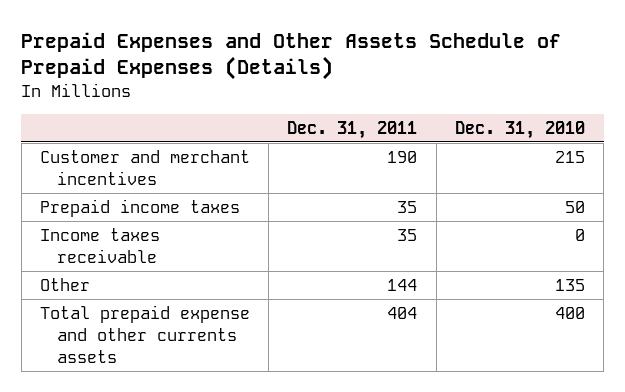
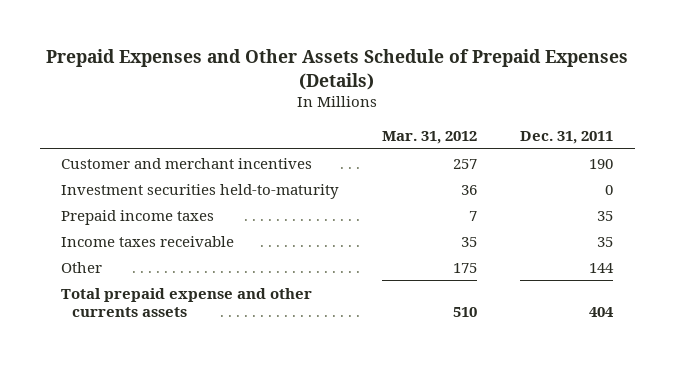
- | Dec. 31, 2011 | Dec. 31, 2010
+ | Mar. 31, 2012 | Dec. 31, 2011
+ Investment securities held-to-maturity | 36 | 0

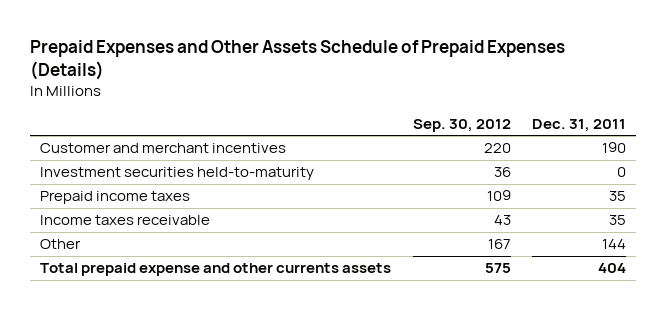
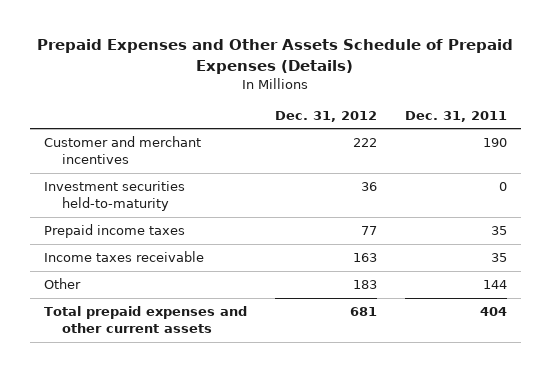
- | Sep. 30, 2012 | Dec. 31, 2011
+ | Dec. 31, 2012 | Dec. 31, 2011
- Total prepaid expense and other currents assets | 575 | 404
+ Total prepaid expenses and other current assets | 681 | 404

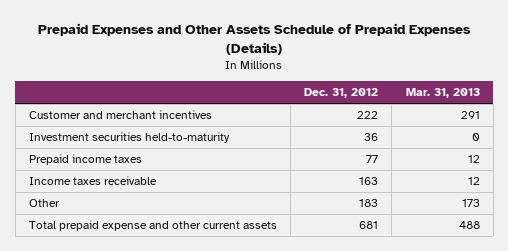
- | Dec. 31, 2012 | Dec. 31, 2011
+ | Dec. 31, 2012 | Mar. 31, 2013
- Total prepaid expenses and other current assets | 681 | 404
+ Total prepaid expense and other current assets | 681 | 488

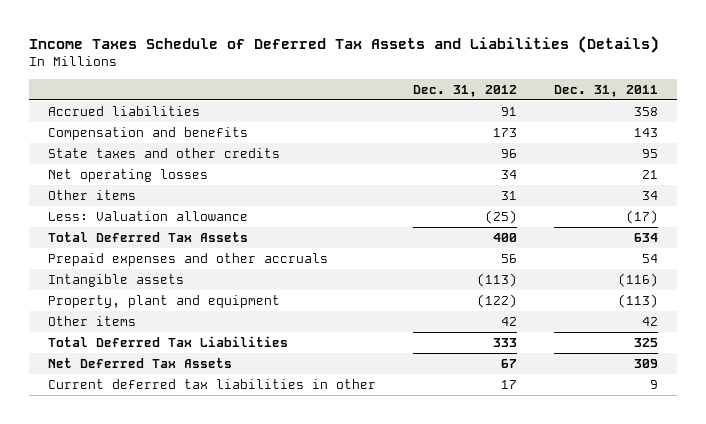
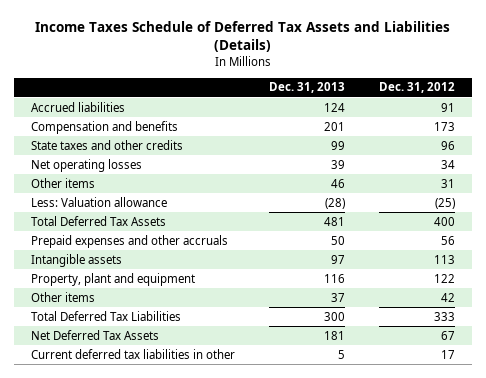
- | Dec. 31, 2012 | Dec. 31, 2011
+ | Dec. 31, 2013 | Dec. 31, 2012
- Intangible assets | (113) | (116)
- Property, plant and equipment | (122) | (113)
+ Intangible assets | 97 | 113
+ Property, plant and equipment | 116 | 122

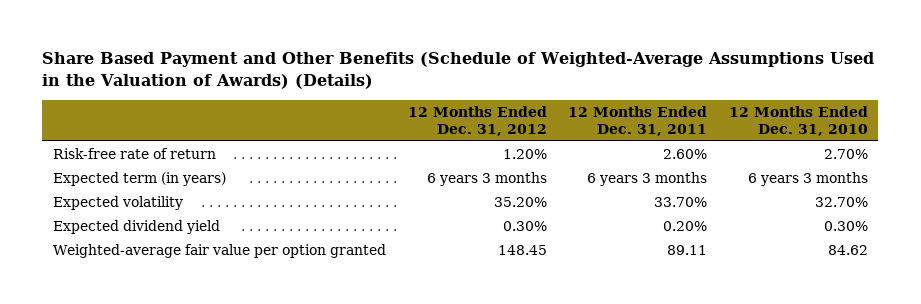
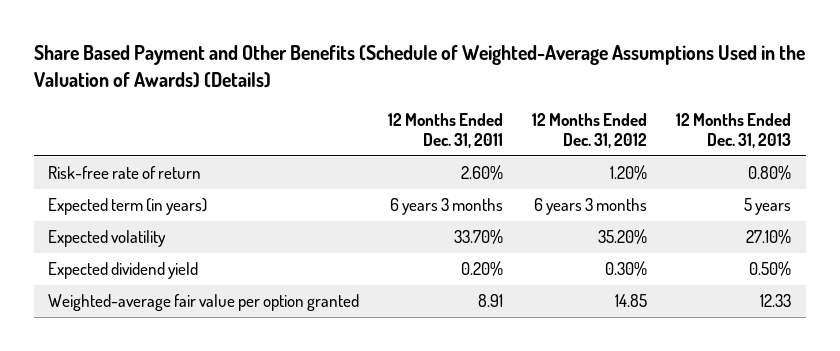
- | 12 Months Ended Dec. 31, 2012 | 12 Months Ended Dec. 31, 2011 | 12 Months Ended Dec. 31, 2010
+ | 12 Months Ended Dec. 31, 2011 | 12 Months Ended Dec. 31, 2012 | 12 Months Ended Dec. 31, 2013
- Weighted-average fair value per option granted | 148.45 | 89.11 | 84.62
+ Weighted-average fair value per option granted | 8.91 | 14.85 | 12.33

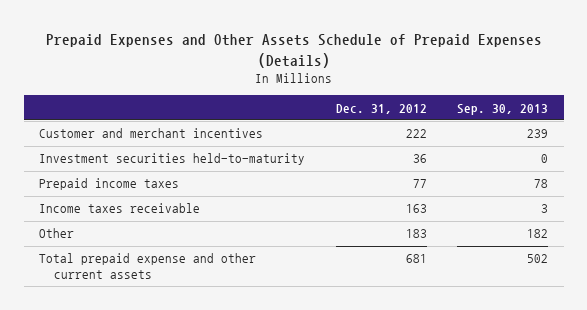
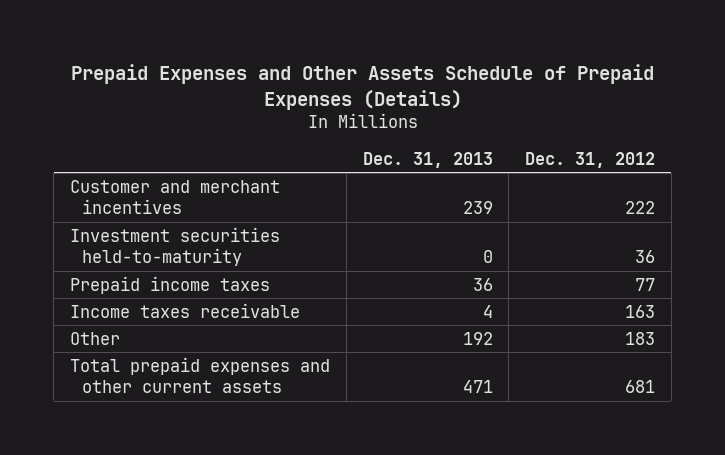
- | Dec. 31, 2012 | Sep. 30, 2013
+ | Dec. 31, 2013 | Dec. 31, 2012
- Total prepaid expense and other current assets | 681 | 502
+ Total prepaid expenses and other current assets | 471 | 681

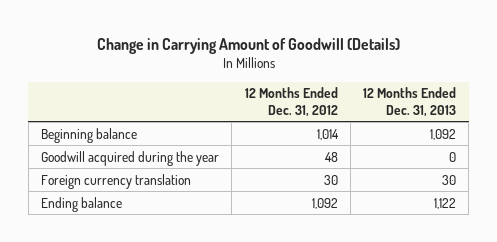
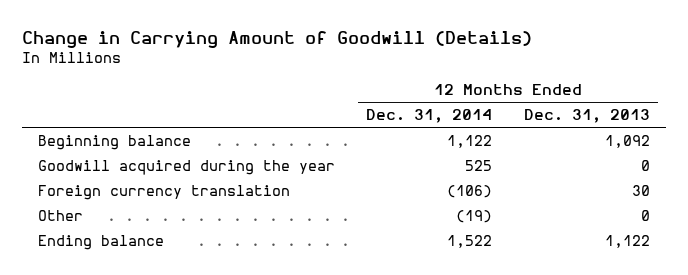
- | 12 Months Ended Dec. 31, 2012 | 12 Months Ended Dec. 31, 2013
+ | 12 Months Ended Dec. 31, 2014 | 12 Months Ended Dec. 31, 2013
+ Other | (19) | 0

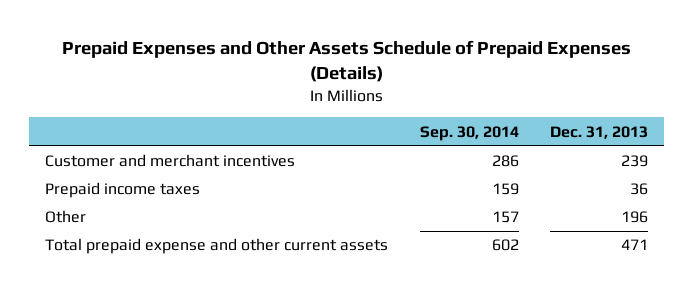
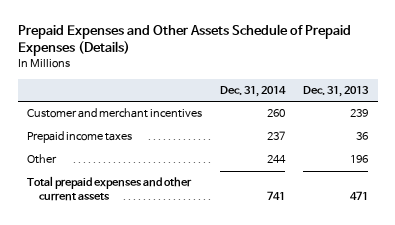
- | Sep. 30, 2014 | Dec. 31, 2013
+ | Dec. 31, 2014 | Dec. 31, 2013
- Total prepaid expense and other current assets | 602 | 471
+ Total prepaid expenses and other current assets | 741 | 471

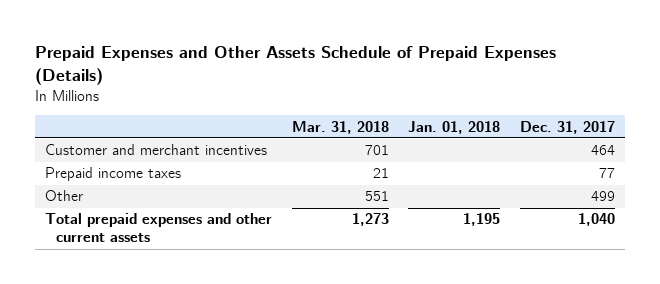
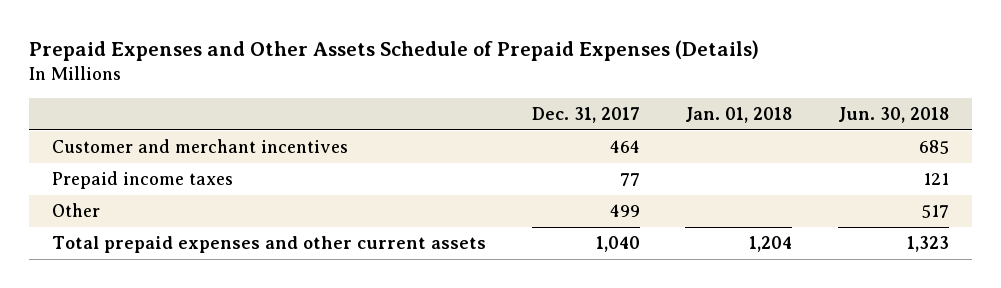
- | Mar. 31, 2018 | Jan. 01, 2018 | Dec. 31, 2017
+ | Dec. 31, 2017 | Jan. 01, 2018 | Jun. 30, 2018
- Total prepaid expenses and other current assets | 1,273 | 1,195 | 1,040
+ Total prepaid expenses and other current assets | 1,040 | 1,204 | 1,323

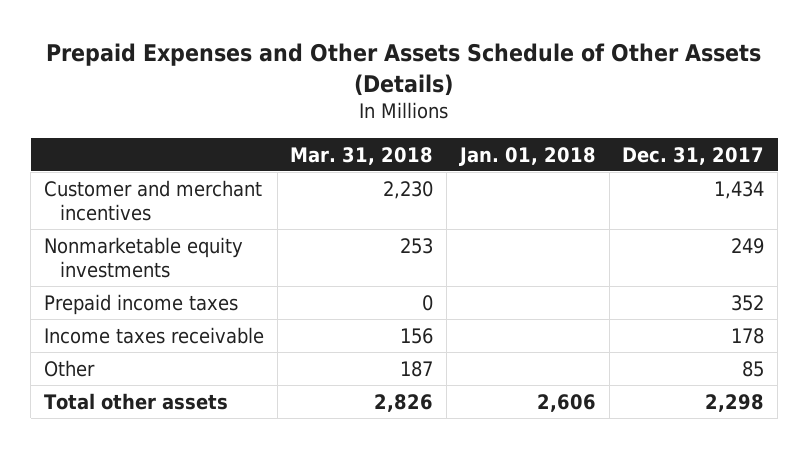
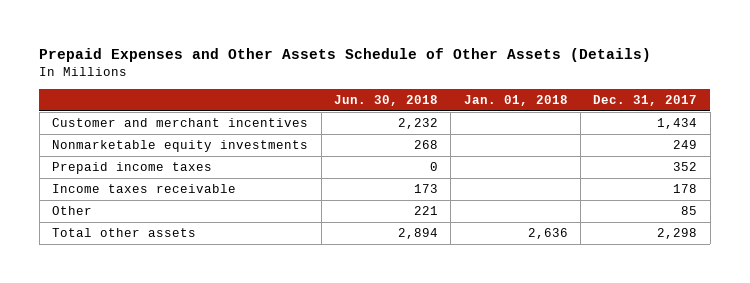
- | Mar. 31, 2018 | Jan. 01, 2018 | Dec. 31, 2017
+ | Jun. 30, 2018 | Jan. 01, 2018 | Dec. 31, 2017
- Total other assets | 2,826 | 2,606 | 2,298
+ Total other assets | 2,894 | 2,636 | 2,298

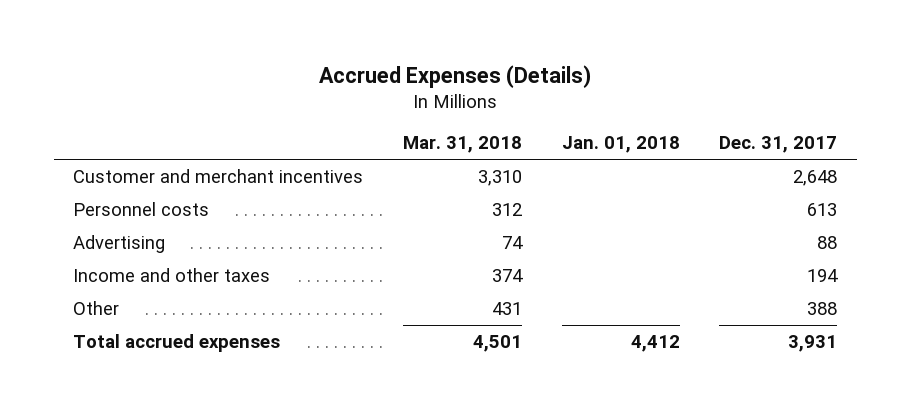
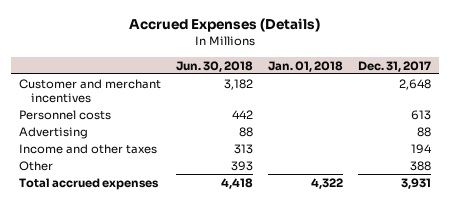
- | Mar. 31, 2018 | Jan. 01, 2018 | Dec. 31, 2017
+ | Jun. 30, 2018 | Jan. 01, 2018 | Dec. 31, 2017
- Total accrued expenses | 4,501 | 4,412 | 3,931
+ Total accrued expenses | 4,418 | 4,322 | 3,931

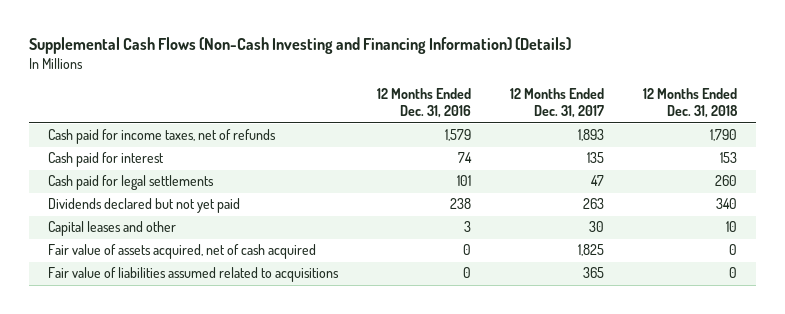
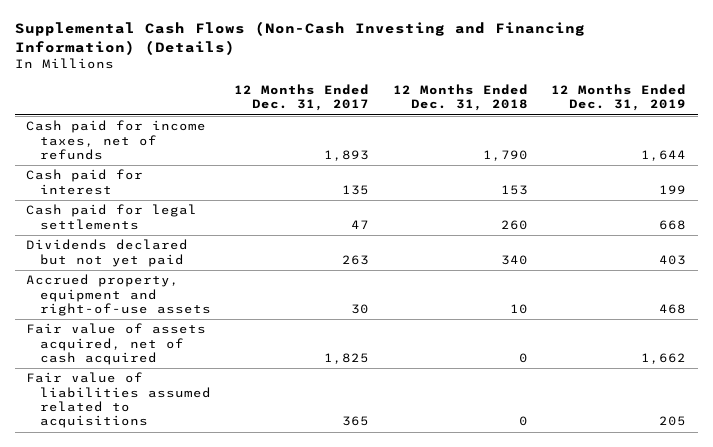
- | 12 Months Ended Dec. 31, 2016 | 12 Months Ended Dec. 31, 2017 | 12 Months Ended Dec. 31, 2018
+ | 12 Months Ended Dec. 31, 2017 | 12 Months Ended Dec. 31, 2018 | 12 Months Ended Dec. 31, 2019
- Capital leases and other | 3 | 30 | 10
+ Accrued property, equipment and right-of-use assets | 30 | 10 | 468

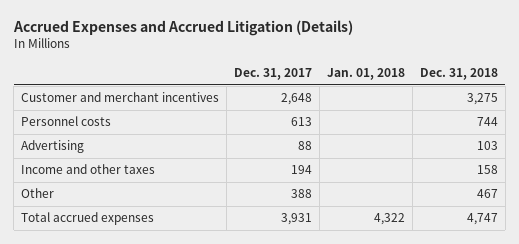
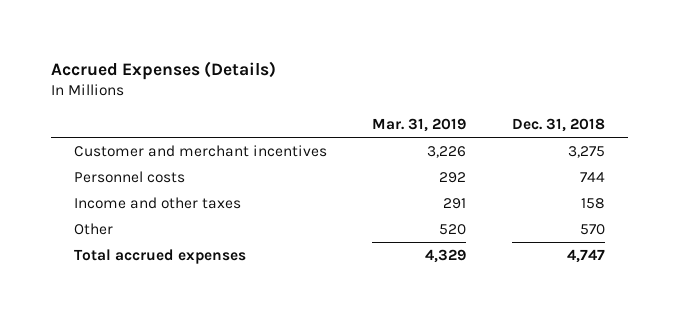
- Accrued Expenses and Accrued Litigation (Details)
+ Accrued Expenses (Details)
- | Dec. 31, 2017 | Jan. 01, 2018 | Dec. 31, 2018
+ | Mar. 31, 2019 | Dec. 31, 2018
- Advertising | 88 | | 103
- Other | 388 | | 467
+ Other | 520 | 570

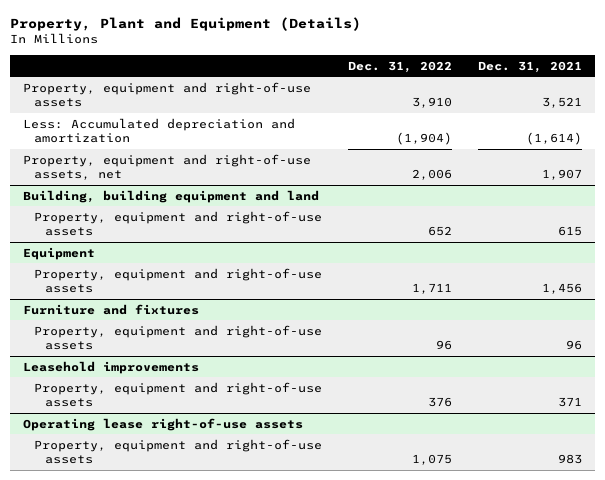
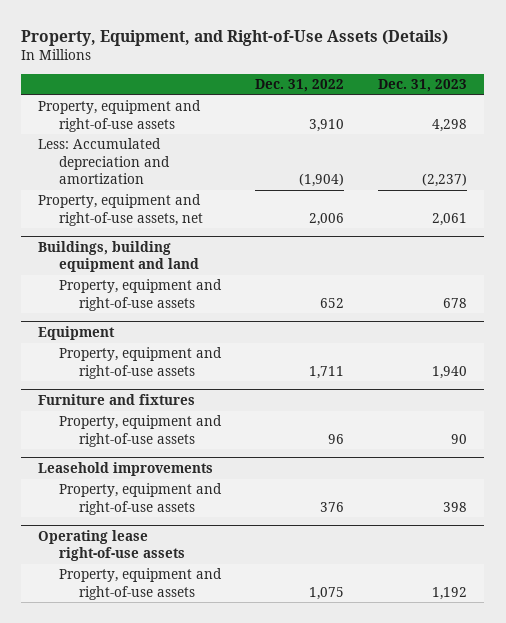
- Property, Plant and Equipment (Details)
+ Property, Equipment, and Right-of-Use Assets (Details)
- | Dec. 31, 2022 | Dec. 31, 2021
+ | Dec. 31, 2022 | Dec. 31, 2023
- Building, building equipment and land
+ Buildings, building equipment and land

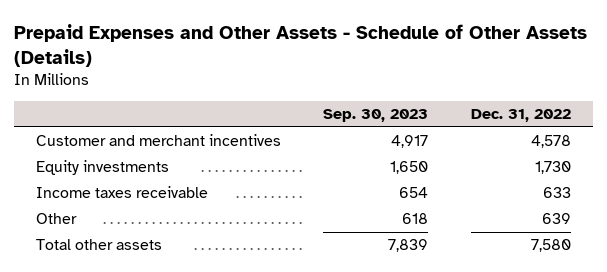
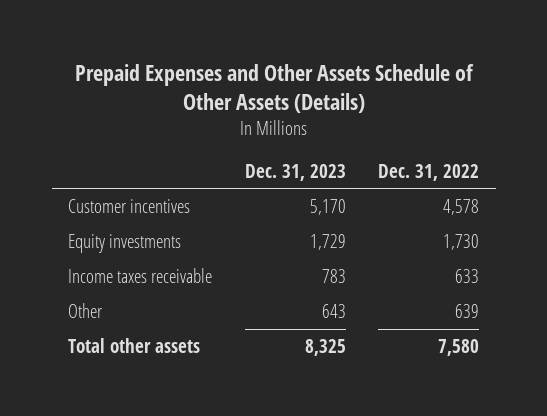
- Prepaid Expenses and Other Assets - Schedule of Other Assets (Details)
+ Prepaid Expenses and Other Assets Schedule of Other Assets (Details)
- | Sep. 30, 2023 | Dec. 31, 2022
+ | Dec. 31, 2023 | Dec. 31, 2022
- Customer and merchant incentives | 4,917 | 4,578
+ Customer incentives | 5,170 | 4,578

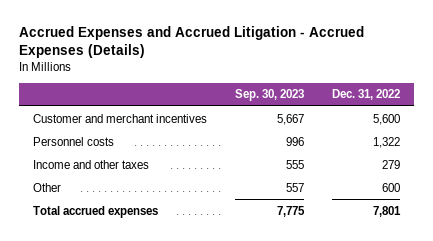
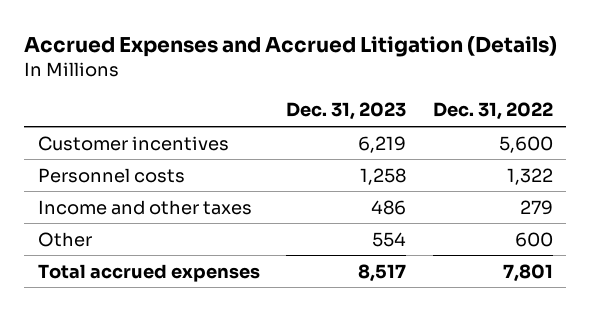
- Accrued Expenses and Accrued Litigation - Accrued Expenses (Details)
+ Accrued Expenses and Accrued Litigation (Details)
- | Sep. 30, 2023 | Dec. 31, 2022
+ | Dec. 31, 2023 | Dec. 31, 2022
- Customer and merchant incentives | 5,667 | 5,600
+ Customer incentives | 6,219 | 5,600

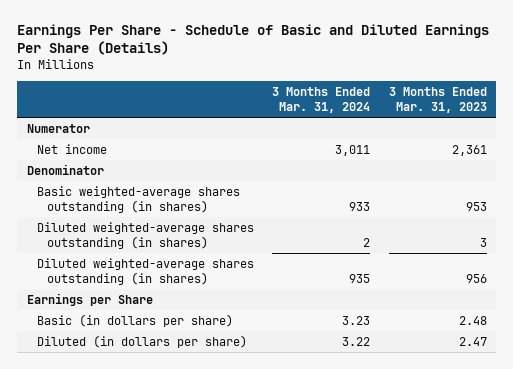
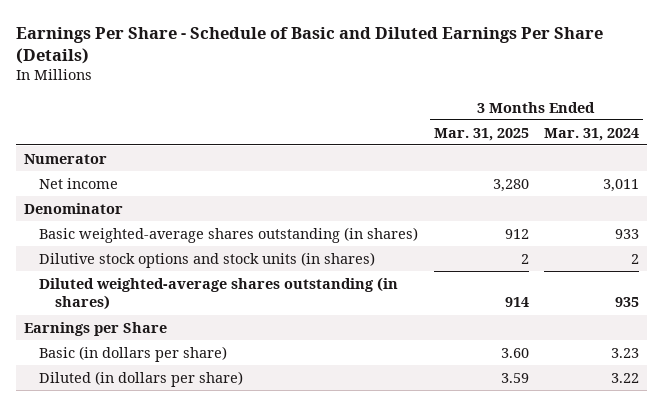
- | 3 Months Ended Mar. 31, 2024 | 3 Months Ended Mar. 31, 2023
+ | 3 Months Ended Mar. 31, 2025 | 3 Months Ended Mar. 31, 2024
- Diluted weighted-average shares outstanding (in shares) | 2 | 3
+ Dilutive stock options and stock units (in shares) | 2 | 2

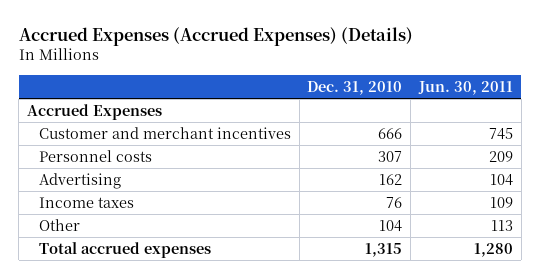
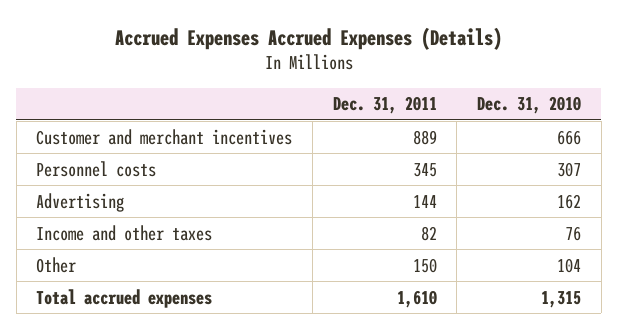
- Accrued Expenses (Accrued Expenses) (Details)
+ Accrued Expenses Accrued Expenses (Details)
- | Dec. 31, 2010 | Jun. 30, 2011
+ | Dec. 31, 2011 | Dec. 31, 2010
- Accrued Expenses
- Income taxes | 76 | 109
+ Income and other taxes | 82 | 76

